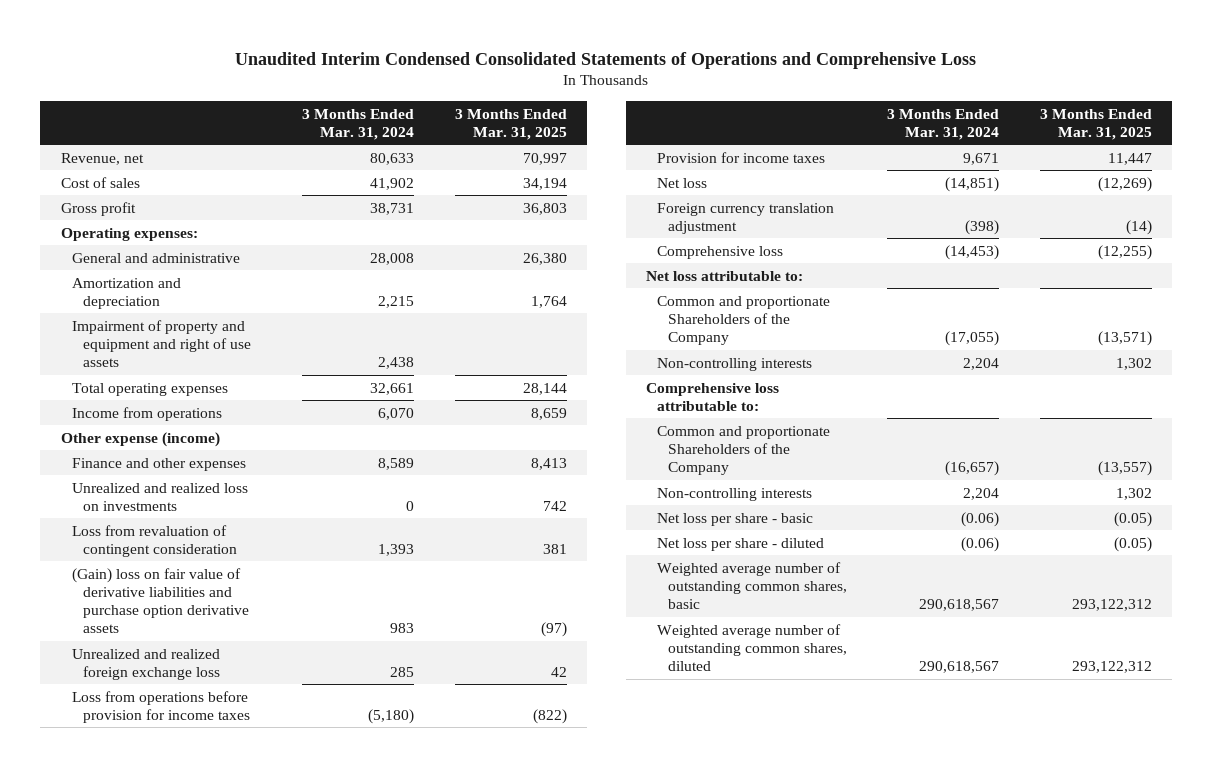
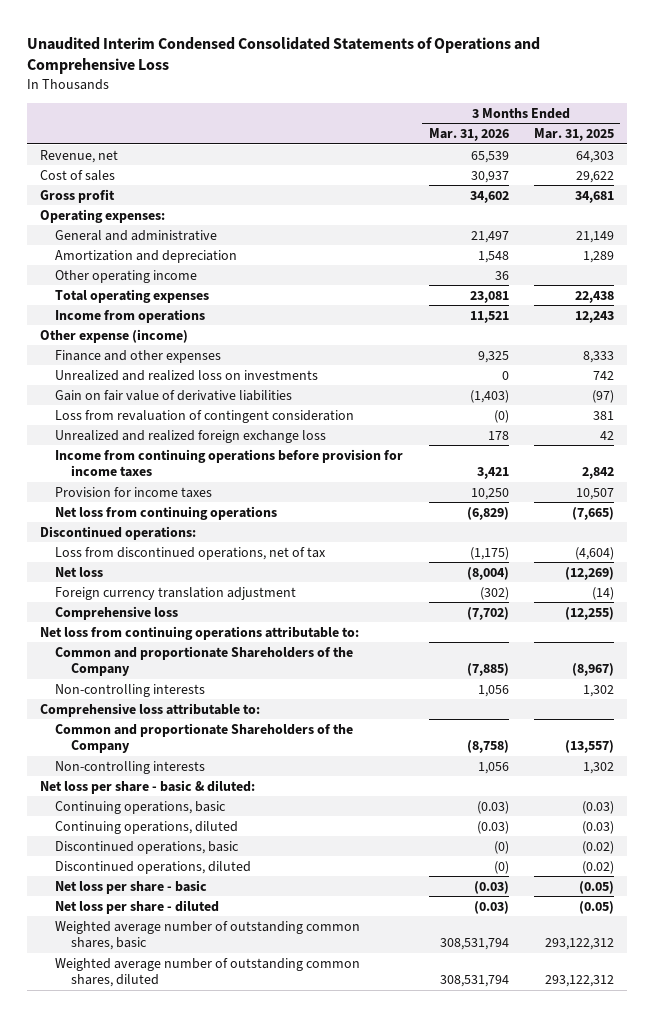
- | 3 Months Ended Mar. 31, 2024 | 3 Months Ended Mar. 31, 2025
+ | 3 Months Ended Mar. 31, 2026 | 3 Months Ended Mar. 31, 2025
- Revenue, net | 80,633 | 70,997
- Cost of sales | 41,902 | 34,194
- Gross profit | 38,731 | 36,803
+ Revenue, net | 65,539 | 64,303
+ Cost of sales | 30,937 | 29,622
+ Gross profit | 34,602 | 34,681
- General and administrative | 28,008 | 26,380
- Amortization and depreciation | 2,215 | 1,764
- Impairment of property and equipment and right of use assets | 2,438 |
- Total operating expenses | 32,661 | 28,144
- Income from operations | 6,070 | 8,659
+ General and administrative | 21,497 | 21,149
+ Amortization and depreciation | 1,548 | 1,289
+ Other operating income | 36 |
+ Total operating expenses | 23,081 | 22,438
+ Income from operations | 11,521 | 12,243
- Finance and other expenses | 8,589 | 8,413
+ Finance and other expenses | 9,325 | 8,333
+ Gain on fair value of derivative liabilities | (1,403) | (97)
- (Gain) loss on fair value of derivative liabilities and purchase option derivative assets | 983 | (97)
- Loss from operations before provision for income taxes | (5,180) | (822)
- Provision for income taxes | 9,671 | 11,447
+ Income from continuing operations before provision for income taxes | 3,421 | 2,842
+ Provision for income taxes | 10,250 | 10,507
+ Net loss from continuing operations | (6,829) | (7,665)
+ Discontinued operations:
+ Loss from discontinued operations, net of tax | (1,175) | (4,604)
- Net loss attributable to:
- Common and proportionate Shareholders of the Company | (17,055) | (13,571)
+ Net loss from continuing operations attributable to:
+ Common and proportionate Shareholders of the Company | (7,885) | (8,967)
+ Net loss per share - basic & diluted:
+ Continuing operations, basic | (0.03) | (0.03)
+ Continuing operations, diluted | (0.03) | (0.03)
+ Discontinued operations, basic | (0) | (0.02)
+ Discontinued operations, diluted | (0) | (0.02)

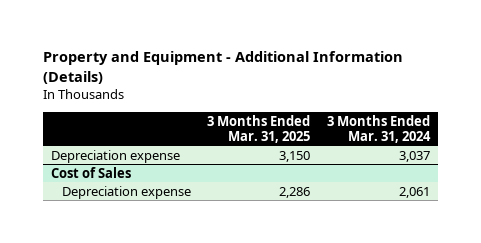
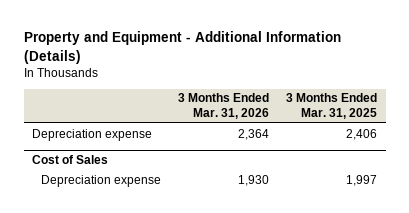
- | 3 Months Ended Mar. 31, 2025 | 3 Months Ended Mar. 31, 2024
+ | 3 Months Ended Mar. 31, 2026 | 3 Months Ended Mar. 31, 2025
- Depreciation expense | 3,150 | 3,037
+ Depreciation expense | 2,364 | 2,406
@ Cost of Sales
- Depreciation expense | 2,286 | 2,061
+ Depreciation expense | 1,930 | 1,997

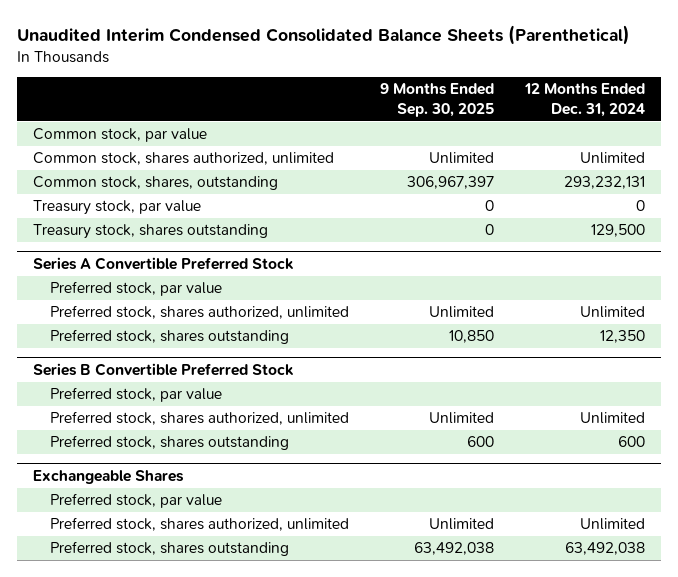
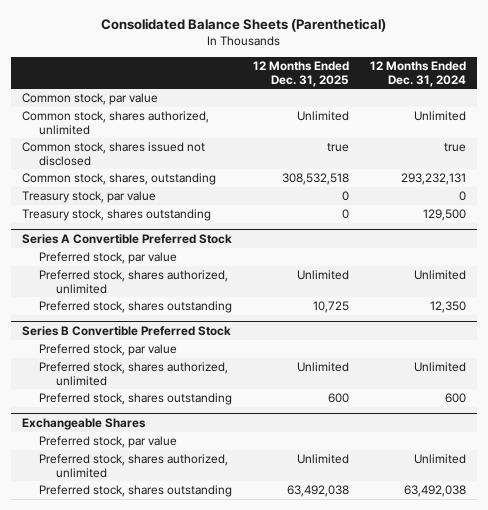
- Unaudited Interim Condensed Consolidated Balance Sheets (Parenthetical)
+ Consolidated Balance Sheets (Parenthetical)
- | 9 Months Ended Sep. 30, 2025 | 12 Months Ended Dec. 31, 2024
+ | 12 Months Ended Dec. 31, 2025 | 12 Months Ended Dec. 31, 2024
+ Common stock, shares issued not disclosed | true | true

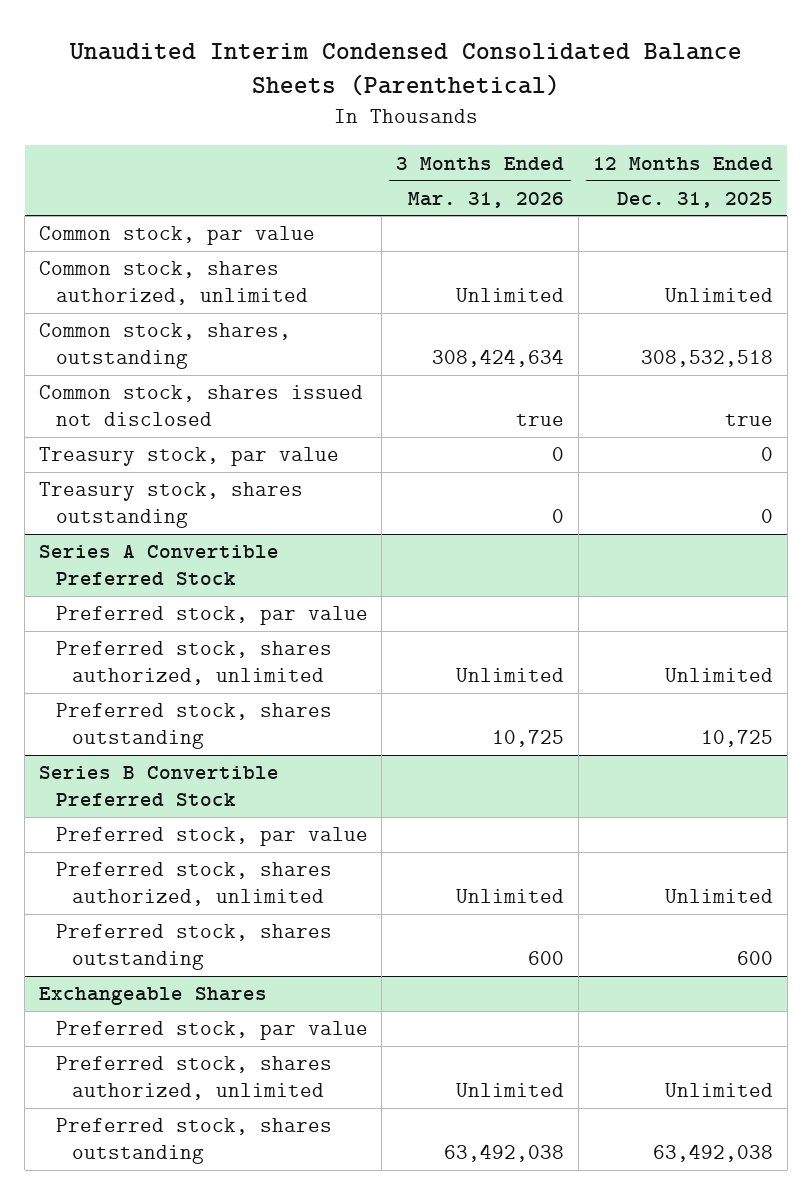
- Consolidated Balance Sheets (Parenthetical)
+ Unaudited Interim Condensed Consolidated Balance Sheets (Parenthetical)
- | 12 Months Ended Dec. 31, 2025 | 12 Months Ended Dec. 31, 2024
+ | 3 Months Ended Mar. 31, 2026 | 12 Months Ended Dec. 31, 2025
moved down: Common stock, shares issued not disclosed | true | true

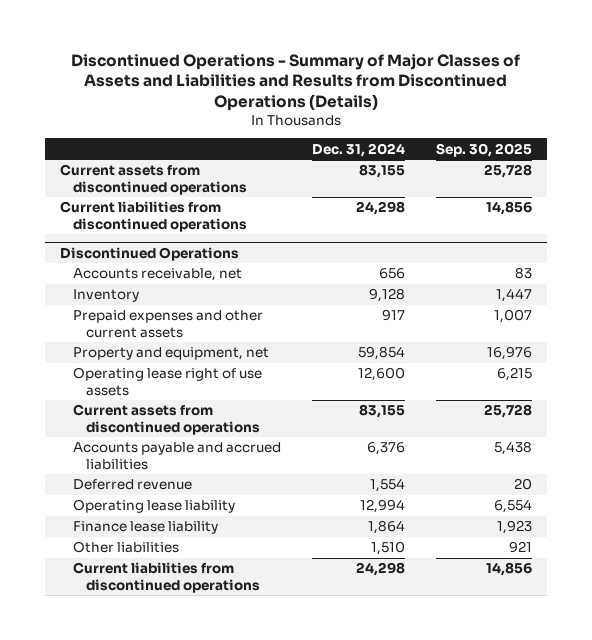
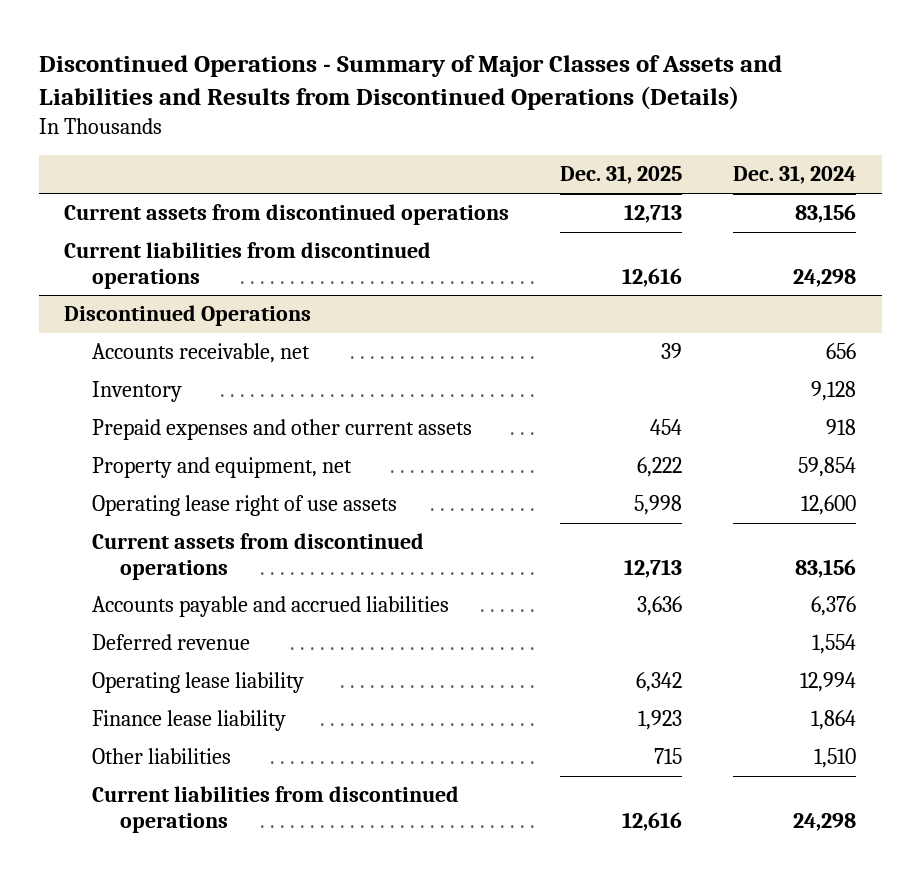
- | Dec. 31, 2024 | Sep. 30, 2025
+ | Dec. 31, 2025 | Dec. 31, 2024
- Current assets from discontinued operations | 83,155 | 25,728
+ Current assets from discontinued operations | 12,713 | 83,156
@ Discontinued Operations
- Prepaid expenses and other current assets | 917 | 1,007
+ Prepaid expenses and other current assets | 454 | 918
- Current assets from discontinued operations | 83,155 | 25,728
+ Current assets from discontinued operations | 12,713 | 83,156

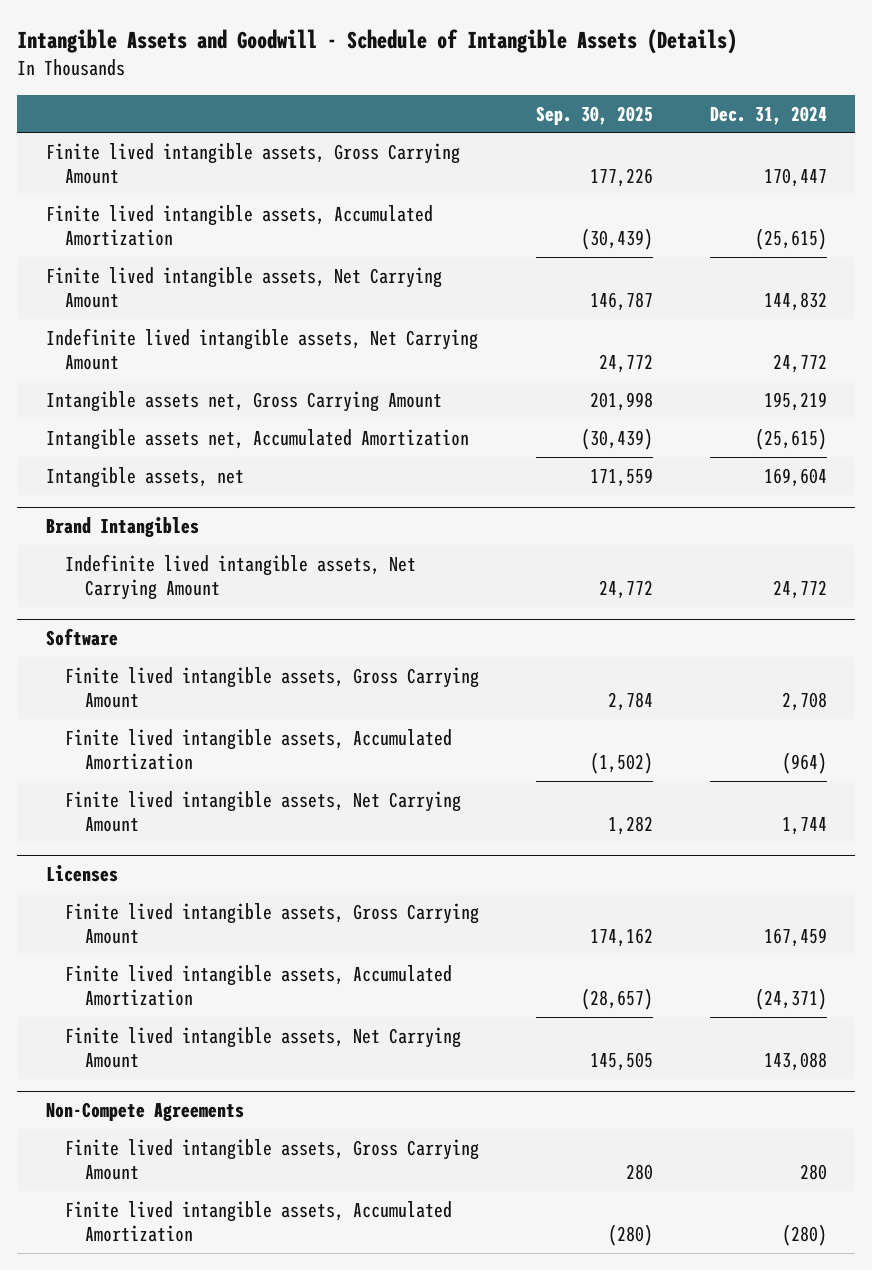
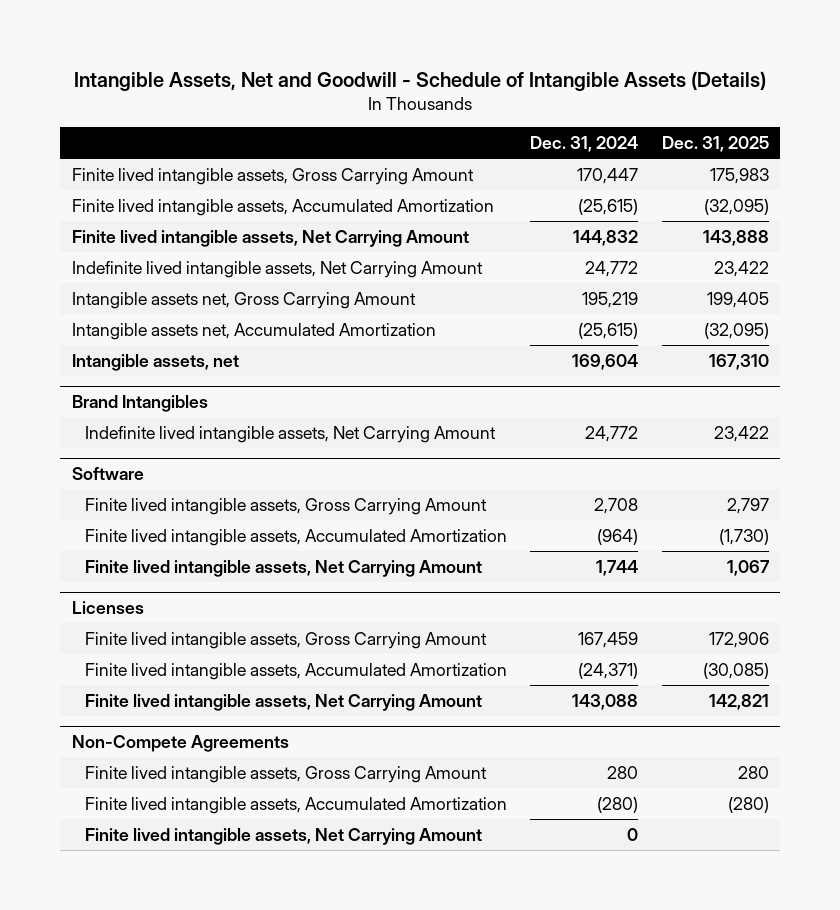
- Intangible Assets and Goodwill - Schedule of Intangible Assets (Details)
+ Intangible Assets, Net and Goodwill - Schedule of Intangible Assets (Details)
- | Sep. 30, 2025 | Dec. 31, 2024
+ | Dec. 31, 2024 | Dec. 31, 2025
@ Non-Compete Agreements
+ Finite lived intangible assets, Net Carrying Amount | 0 |

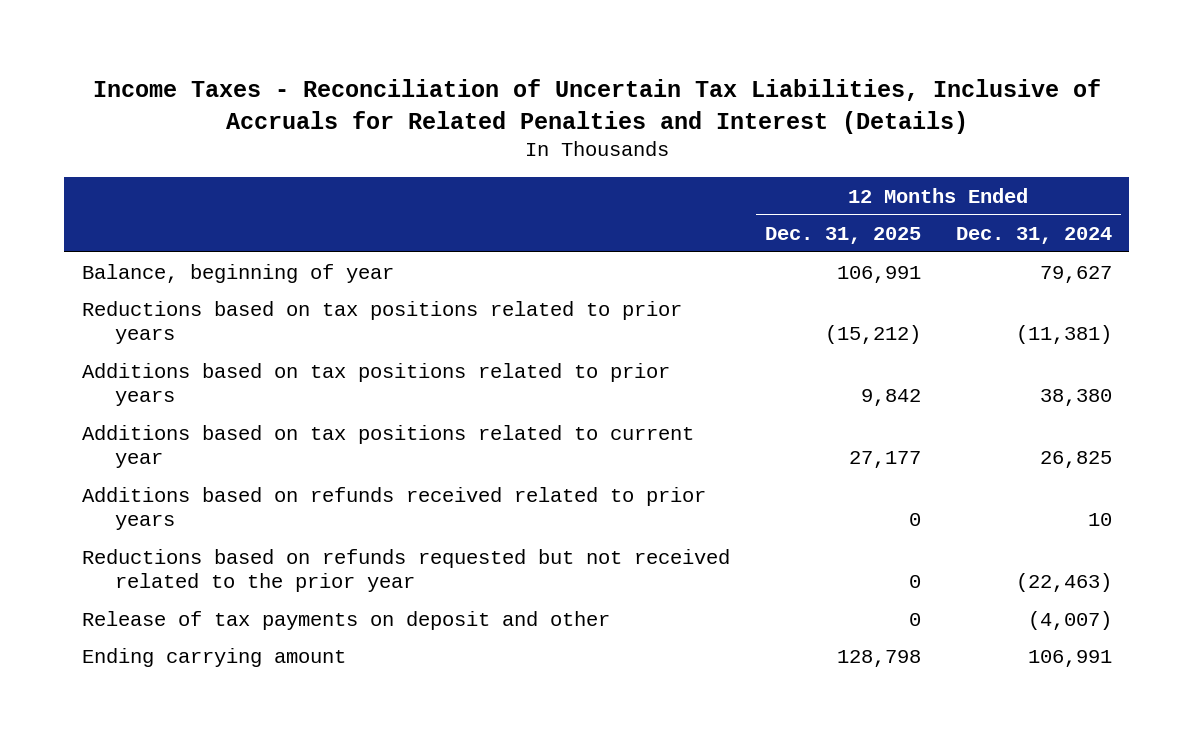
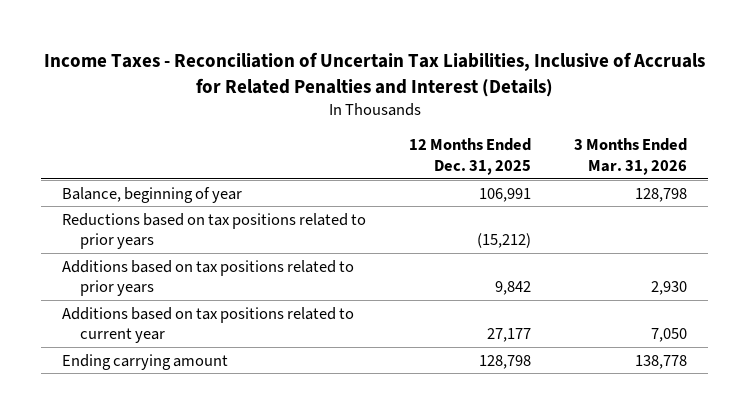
- | 12 Months Ended Dec. 31, 2025 | 12 Months Ended Dec. 31, 2024
+ | 12 Months Ended Dec. 31, 2025 | 3 Months Ended Mar. 31, 2026
- Additions based on refunds received related to prior years | 0 | 10
- Reductions based on refunds requested but not received related to the prior year | 0 | (22,463)
- Release of tax payments on deposit and other | 0 | (4,007)

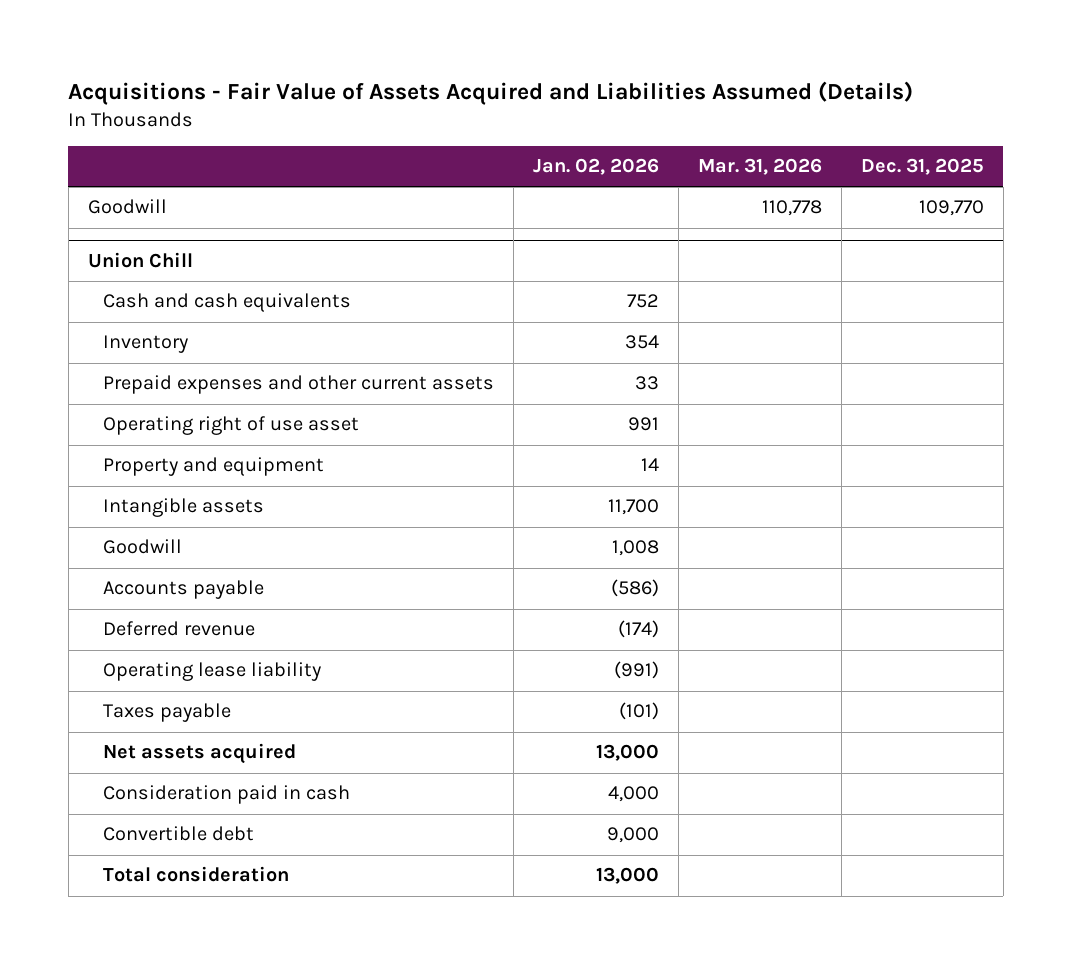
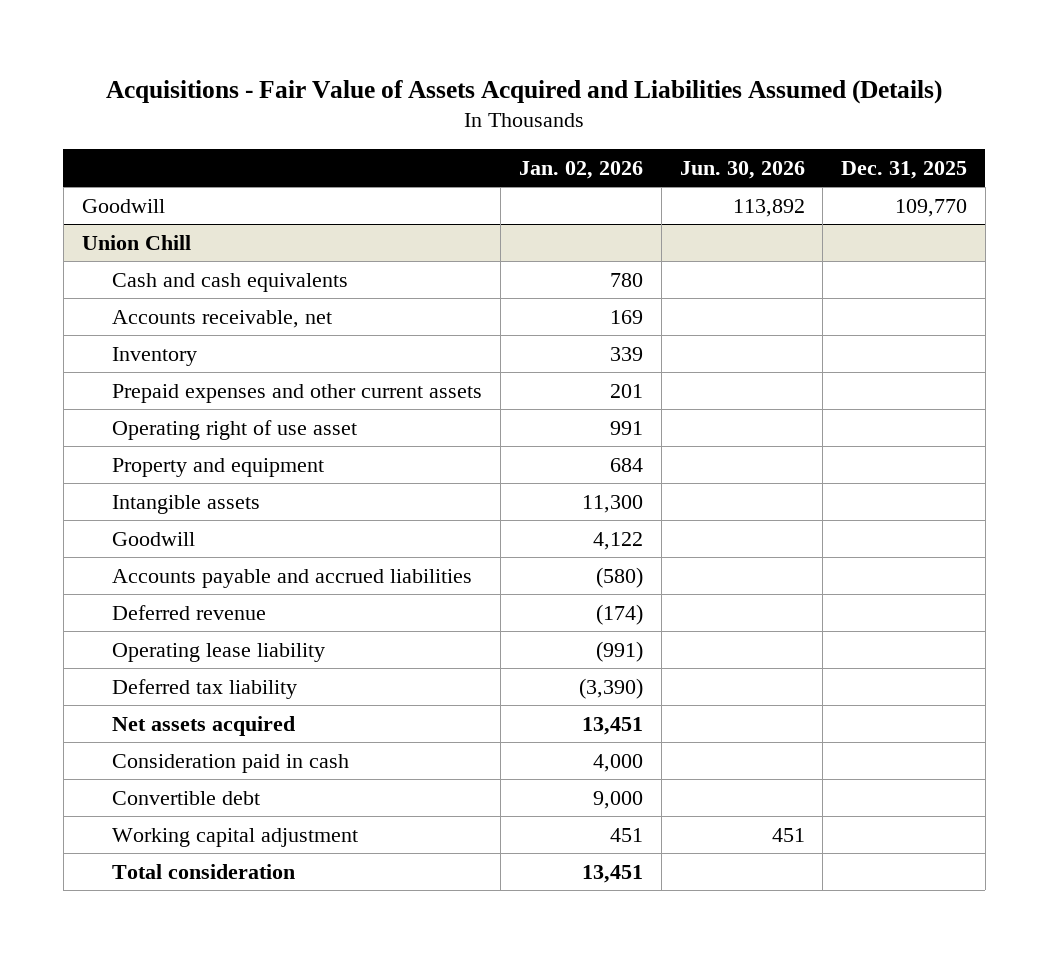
- | Jan. 02, 2026 | Mar. 31, 2026 | Dec. 31, 2025
+ | Jan. 02, 2026 | Jun. 30, 2026 | Dec. 31, 2025
@ Union Chill
- Cash and cash equivalents | 752 | |
- Inventory | 354 | |
- Prepaid expenses and other current assets | 33 | |
+ Cash and cash equivalents | 780 | |
+ Accounts receivable, net | 169 | |
+ Inventory | 339 | |
+ Prepaid expenses and other current assets | 201 | |
- Property and equipment | 14 | |
- Intangible assets | 11,700 | |
- Goodwill | 1,008 | |
- Accounts payable | (586) | |
+ Property and equipment | 684 | |
+ Intangible assets | 11,300 | |
+ Goodwill | 4,122 | |
+ Accounts payable and accrued liabilities | (580) | |
- Taxes payable | (101) | |
- Net assets acquired | 13,000 | |
+ Deferred tax liability | (3,390) | |
+ Net assets acquired | 13,451 | |
- Total consideration | 13,000 | |
+ Working capital adjustment | 451 | 451 |
+ Total consideration | 13,451 | |

